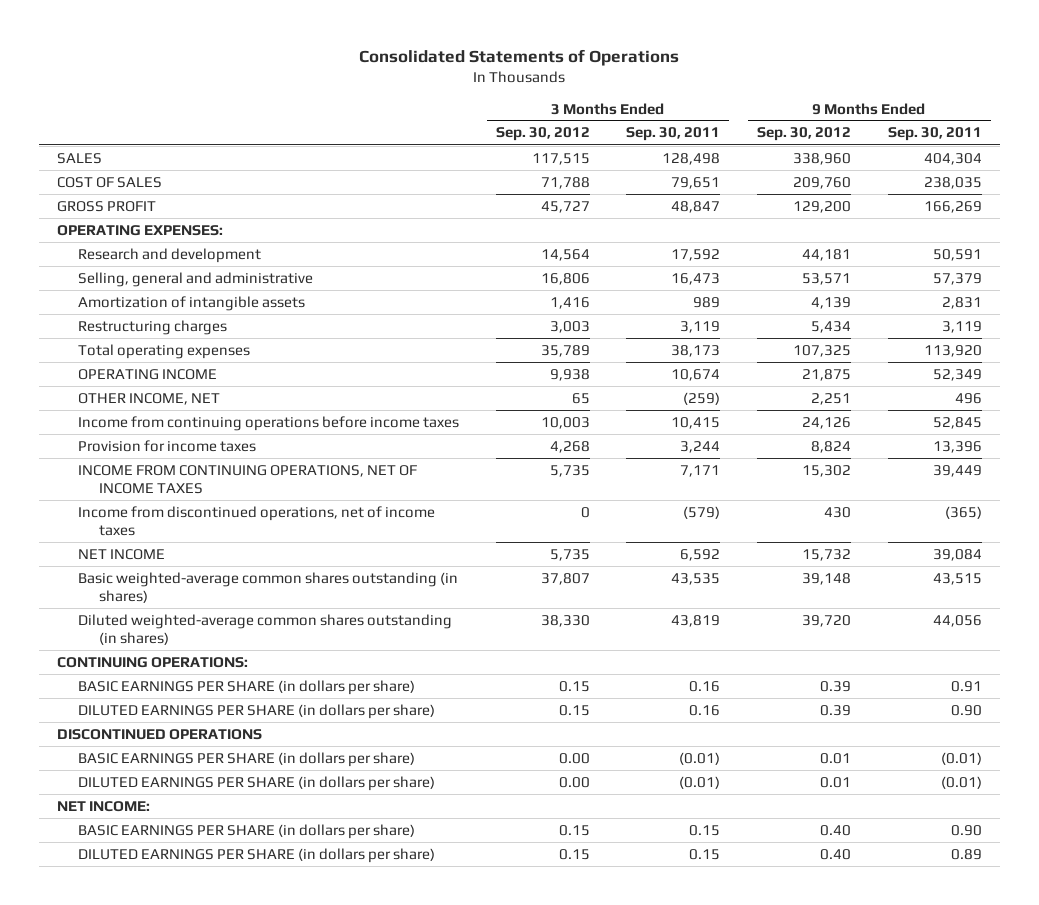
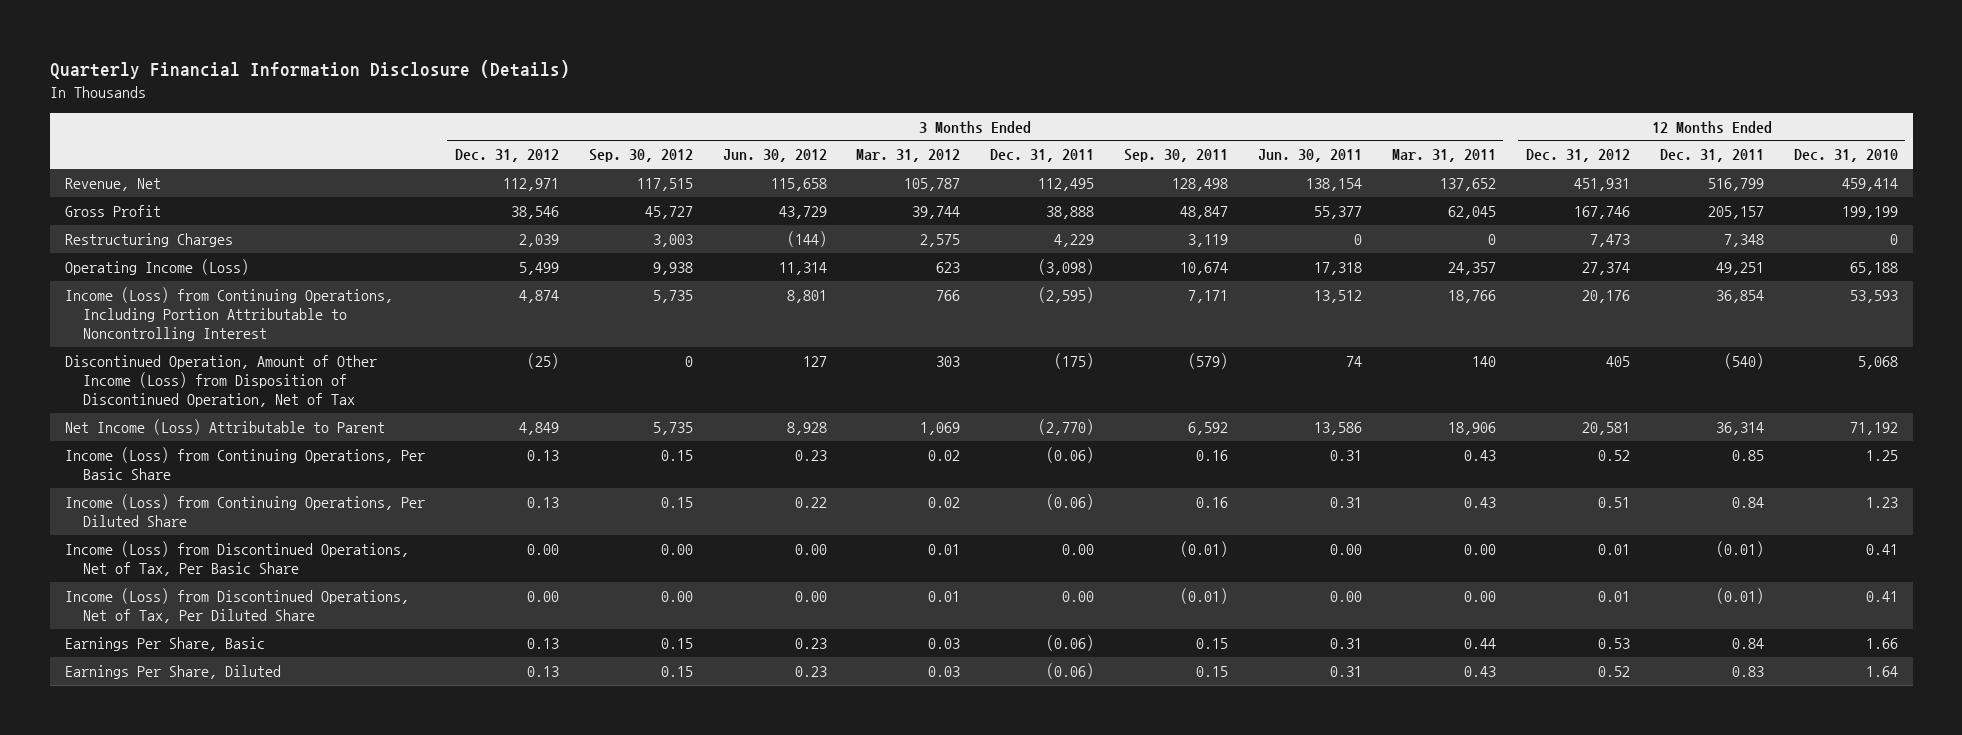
- Consolidated Statements of Operations
+ Quarterly Financial Information Disclosure (Details)
- | 3 Months Ended Sep. 30, 2012 | 3 Months Ended Sep. 30, 2011 | 9 Months Ended Sep. 30, 2012 | 9 Months Ended Sep. 30, 2011
+ | 3 Months Ended Dec. 31, 2012 | 3 Months Ended Sep. 30, 2012 | 3 Months Ended Jun. 30, 2012 | 3 Months Ended Mar. 31, 2012 | 3 Months Ended Dec. 31, 2011 | 3 Months Ended Sep. 30, 2011 | 3 Months Ended Jun. 30, 2011 | 3 Months Ended Mar. 31, 2011 | 12 Months Ended Dec. 31, 2012 | 12 Months Ended Dec. 31, 2011 | 12 Months Ended Dec. 31, 2010
- SALES | 117,515 | 128,498 | 338,960 | 404,304
- COST OF SALES | 71,788 | 79,651 | 209,760 | 238,035
- GROSS PROFIT | 45,727 | 48,847 | 129,200 | 166,269
- OPERATING EXPENSES:
- Research and development | 14,564 | 17,592 | 44,181 | 50,591
- Selling, general and administrative | 16,806 | 16,473 | 53,571 | 57,379
- Amortization of intangible assets | 1,416 | 989 | 4,139 | 2,831
- Restructuring charges | 3,003 | 3,119 | 5,434 | 3,119
- Total operating expenses | 35,789 | 38,173 | 107,325 | 113,920
- OPERATING INCOME | 9,938 | 10,674 | 21,875 | 52,349
- OTHER INCOME, NET | 65 | (259) | 2,251 | 496
- Income from continuing operations before income taxes | 10,003 | 10,415 | 24,126 | 52,845
- Provision for income taxes | 4,268 | 3,244 | 8,824 | 13,396
- INCOME FROM CONTINUING OPERATIONS, NET OF INCOME TAXES | 5,735 | 7,171 | 15,302 | 39,449
- Income from discontinued operations, net of income taxes | 0 | (579) | 430 | (365)
- NET INCOME | 5,735 | 6,592 | 15,732 | 39,084
- Basic weighted-average common shares outstanding (in shares) | 37,807 | 43,535 | 39,148 | 43,515
- Diluted weighted-average common shares outstanding (in shares) | 38,330 | 43,819 | 39,720 | 44,056
- CONTINUING OPERATIONS:
- BASIC EARNINGS PER SHARE (in dollars per share) | 0.15 | 0.16 | 0.39 | 0.91
- DILUTED EARNINGS PER SHARE (in dollars per share) | 0.15 | 0.16 | 0.39 | 0.90
- DISCONTINUED OPERATIONS
- BASIC EARNINGS PER SHARE (in dollars per share) | 0.00 | (0.01) | 0.01 | (0.01)
- DILUTED EARNINGS PER SHARE (in dollars per share) | 0.00 | (0.01) | 0.01 | (0.01)
- NET INCOME:
- BASIC EARNINGS PER SHARE (in dollars per share) | 0.15 | 0.15 | 0.40 | 0.90
- DILUTED EARNINGS PER SHARE (in dollars per share) | 0.15 | 0.15 | 0.40 | 0.89
+ Revenue, Net | 112,971 | 117,515 | 115,658 | 105,787 | 112,495 | 128,498 | 138,154 | 137,652 | 451,931 | 516,799 | 459,414
+ Gross Profit | 38,546 | 45,727 | 43,729 | 39,744 | 38,888 | 48,847 | 55,377 | 62,045 | 167,746 | 205,157 | 199,199
+ Restructuring Charges | 2,039 | 3,003 | (144) | 2,575 | 4,229 | 3,119 | 0 | 0 | 7,473 | 7,348 | 0
+ Operating Income (Loss) | 5,499 | 9,938 | 11,314 | 623 | (3,098) | 10,674 | 17,318 | 24,357 | 27,374 | 49,251 | 65,188
+ Income (Loss) from Continuing Operations, Including Portion Attributable to Noncontrolling Interest | 4,874 | 5,735 | 8,801 | 766 | (2,595) | 7,171 | 13,512 | 18,766 | 20,176 | 36,854 | 53,593
+ Discontinued Operation, Amount of Other Income (Loss) from Disposition of Discontinued Operation, Net of Tax | (25) | 0 | 127 | 303 | (175) | (579) | 74 | 140 | 405 | (540) | 5,068
+ Net Income (Loss) Attributable to Parent | 4,849 | 5,735 | 8,928 | 1,069 | (2,770) | 6,592 | 13,586 | 18,906 | 20,581 | 36,314 | 71,192
+ Income (Loss) from Continuing Operations, Per Basic Share | 0.13 | 0.15 | 0.23 | 0.02 | (0.06) | 0.16 | 0.31 | 0.43 | 0.52 | 0.85 | 1.25
+ Income (Loss) from Continuing Operations, Per Diluted Share | 0.13 | 0.15 | 0.22 | 0.02 | (0.06) | 0.16 | 0.31 | 0.43 | 0.51 | 0.84 | 1.23
+ Income (Loss) from Discontinued Operations, Net of Tax, Per Basic Share | 0.00 | 0.00 | 0.00 | 0.01 | 0.00 | (0.01) | 0.00 | 0.00 | 0.01 | (0.01) | 0.41
+ Income (Loss) from Discontinued Operations, Net of Tax, Per Diluted Share | 0.00 | 0.00 | 0.00 | 0.01 | 0.00 | (0.01) | 0.00 | 0.00 | 0.01 | (0.01) | 0.41
+ Earnings Per Share, Basic | 0.13 | 0.15 | 0.23 | 0.03 | (0.06) | 0.15 | 0.31 | 0.44 | 0.53 | 0.84 | 1.66
+ Earnings Per Share, Diluted | 0.13 | 0.15 | 0.23 | 0.03 | (0.06) | 0.15 | 0.31 | 0.43 | 0.52 | 0.83 | 1.64

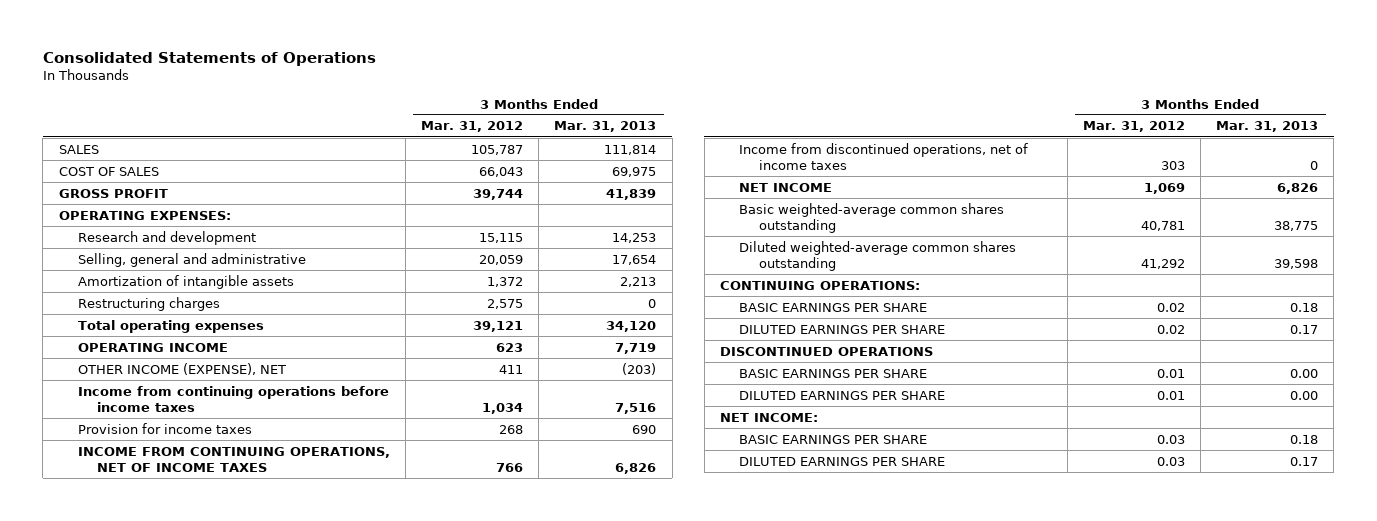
- Quarterly Financial Information Disclosure (Details)
+ Consolidated Statements of Operations
- | 3 Months Ended Dec. 31, 2012 | 3 Months Ended Sep. 30, 2012 | 3 Months Ended Jun. 30, 2012 | 3 Months Ended Mar. 31, 2012 | 3 Months Ended Dec. 31, 2011 | 3 Months Ended Sep. 30, 2011 | 3 Months Ended Jun. 30, 2011 | 3 Months Ended Mar. 31, 2011 | 12 Months Ended Dec. 31, 2012 | 12 Months Ended Dec. 31, 2011 | 12 Months Ended Dec. 31, 2010
+ | 3 Months Ended Mar. 31, 2012 | 3 Months Ended Mar. 31, 2013
- Revenue, Net | 112,971 | 117,515 | 115,658 | 105,787 | 112,495 | 128,498 | 138,154 | 137,652 | 451,931 | 516,799 | 459,414
- Gross Profit | 38,546 | 45,727 | 43,729 | 39,744 | 38,888 | 48,847 | 55,377 | 62,045 | 167,746 | 205,157 | 199,199
- Restructuring Charges | 2,039 | 3,003 | (144) | 2,575 | 4,229 | 3,119 | 0 | 0 | 7,473 | 7,348 | 0
- Operating Income (Loss) | 5,499 | 9,938 | 11,314 | 623 | (3,098) | 10,674 | 17,318 | 24,357 | 27,374 | 49,251 | 65,188
- Income (Loss) from Continuing Operations, Including Portion Attributable to Noncontrolling Interest | 4,874 | 5,735 | 8,801 | 766 | (2,595) | 7,171 | 13,512 | 18,766 | 20,176 | 36,854 | 53,593
- Discontinued Operation, Amount of Other Income (Loss) from Disposition of Discontinued Operation, Net of Tax | (25) | 0 | 127 | 303 | (175) | (579) | 74 | 140 | 405 | (540) | 5,068
- Net Income (Loss) Attributable to Parent | 4,849 | 5,735 | 8,928 | 1,069 | (2,770) | 6,592 | 13,586 | 18,906 | 20,581 | 36,314 | 71,192
- Income (Loss) from Continuing Operations, Per Basic Share | 0.13 | 0.15 | 0.23 | 0.02 | (0.06) | 0.16 | 0.31 | 0.43 | 0.52 | 0.85 | 1.25
- Income (Loss) from Continuing Operations, Per Diluted Share | 0.13 | 0.15 | 0.22 | 0.02 | (0.06) | 0.16 | 0.31 | 0.43 | 0.51 | 0.84 | 1.23
- Income (Loss) from Discontinued Operations, Net of Tax, Per Basic Share | 0.00 | 0.00 | 0.00 | 0.01 | 0.00 | (0.01) | 0.00 | 0.00 | 0.01 | (0.01) | 0.41
- Income (Loss) from Discontinued Operations, Net of Tax, Per Diluted Share | 0.00 | 0.00 | 0.00 | 0.01 | 0.00 | (0.01) | 0.00 | 0.00 | 0.01 | (0.01) | 0.41
- Earnings Per Share, Basic | 0.13 | 0.15 | 0.23 | 0.03 | (0.06) | 0.15 | 0.31 | 0.44 | 0.53 | 0.84 | 1.66
- Earnings Per Share, Diluted | 0.13 | 0.15 | 0.23 | 0.03 | (0.06) | 0.15 | 0.31 | 0.43 | 0.52 | 0.83 | 1.64
+ SALES | 105,787 | 111,814
+ COST OF SALES | 66,043 | 69,975
+ GROSS PROFIT | 39,744 | 41,839
+ OPERATING EXPENSES:
+ Research and development | 15,115 | 14,253
+ Selling, general and administrative | 20,059 | 17,654
+ Amortization of intangible assets | 1,372 | 2,213
+ Restructuring charges | 2,575 | 0
+ Total operating expenses | 39,121 | 34,120
+ OPERATING INCOME | 623 | 7,719
+ OTHER INCOME (EXPENSE), NET | 411 | (203)
+ Income from continuing operations before income taxes | 1,034 | 7,516
+ Provision for income taxes | 268 | 690
+ INCOME FROM CONTINUING OPERATIONS, NET OF INCOME TAXES | 766 | 6,826
+ Income from discontinued operations, net of income taxes | 303 | 0
+ NET INCOME | 1,069 | 6,826
+ Basic weighted-average common shares outstanding | 40,781 | 38,775
+ Diluted weighted-average common shares outstanding | 41,292 | 39,598
+ CONTINUING OPERATIONS:
+ BASIC EARNINGS PER SHARE | 0.02 | 0.18
+ DILUTED EARNINGS PER SHARE | 0.02 | 0.17
+ DISCONTINUED OPERATIONS
+ BASIC EARNINGS PER SHARE | 0.01 | 0.00
+ DILUTED EARNINGS PER SHARE | 0.01 | 0.00
+ NET INCOME:
+ BASIC EARNINGS PER SHARE | 0.03 | 0.18
+ DILUTED EARNINGS PER SHARE | 0.03 | 0.17

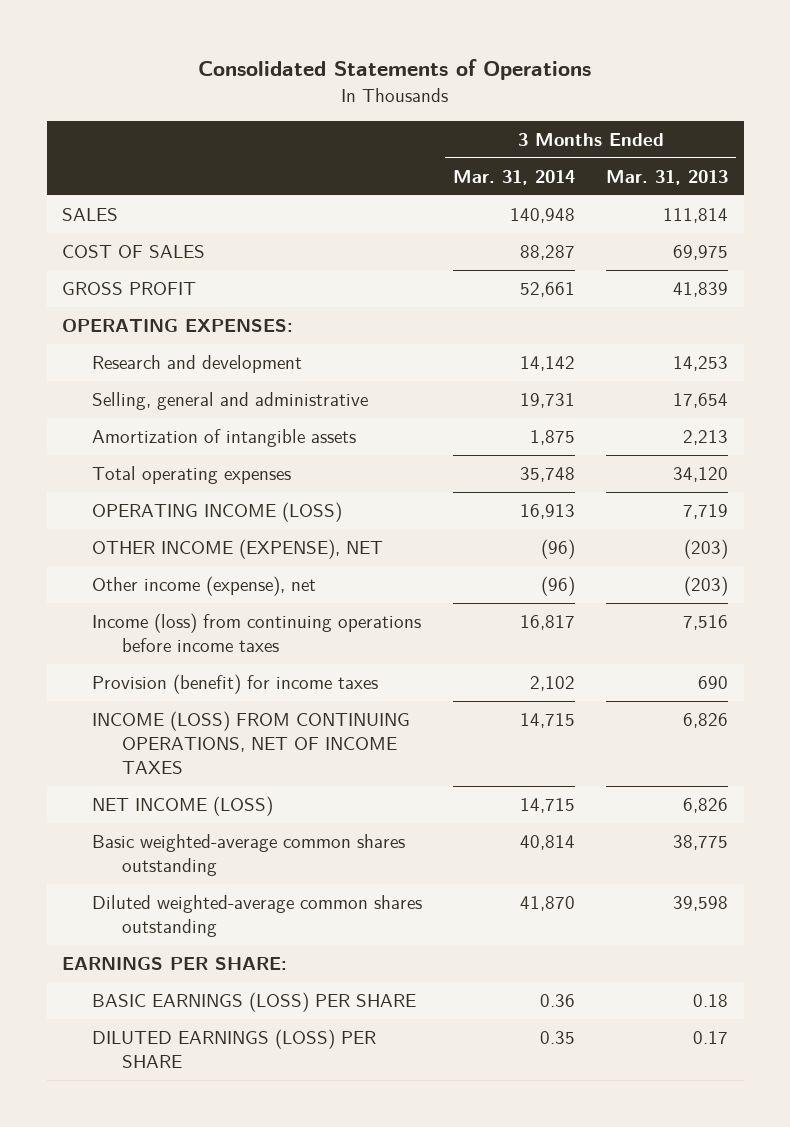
- | 3 Months Ended Mar. 31, 2012 | 3 Months Ended Mar. 31, 2013
+ | 3 Months Ended Mar. 31, 2014 | 3 Months Ended Mar. 31, 2013
- Restructuring charges | 2,575 | 0
- OPERATING INCOME | 623 | 7,719
+ OPERATING INCOME (LOSS) | 16,913 | 7,719
- Income from continuing operations before income taxes | 1,034 | 7,516
- Provision for income taxes | 268 | 690
- INCOME FROM CONTINUING OPERATIONS, NET OF INCOME TAXES | 766 | 6,826
- Income from discontinued operations, net of income taxes | 303 | 0
- NET INCOME | 1,069 | 6,826
+ Other income (expense), net | (96) | (203)
+ Income (loss) from continuing operations before income taxes | 16,817 | 7,516
+ Provision (benefit) for income taxes | 2,102 | 690
+ INCOME (LOSS) FROM CONTINUING OPERATIONS, NET OF INCOME TAXES | 14,715 | 6,826
+ NET INCOME (LOSS) | 14,715 | 6,826
- CONTINUING OPERATIONS:
- BASIC EARNINGS PER SHARE | 0.02 | 0.18
- DILUTED EARNINGS PER SHARE | 0.02 | 0.17
- DISCONTINUED OPERATIONS
- BASIC EARNINGS PER SHARE | 0.01 | 0.00
- DILUTED EARNINGS PER SHARE | 0.01 | 0.00
- NET INCOME:
- BASIC EARNINGS PER SHARE | 0.03 | 0.18
- DILUTED EARNINGS PER SHARE | 0.03 | 0.17
+ EARNINGS PER SHARE:
+ BASIC EARNINGS (LOSS) PER SHARE | 0.36 | 0.18
+ DILUTED EARNINGS (LOSS) PER SHARE | 0.35 | 0.17

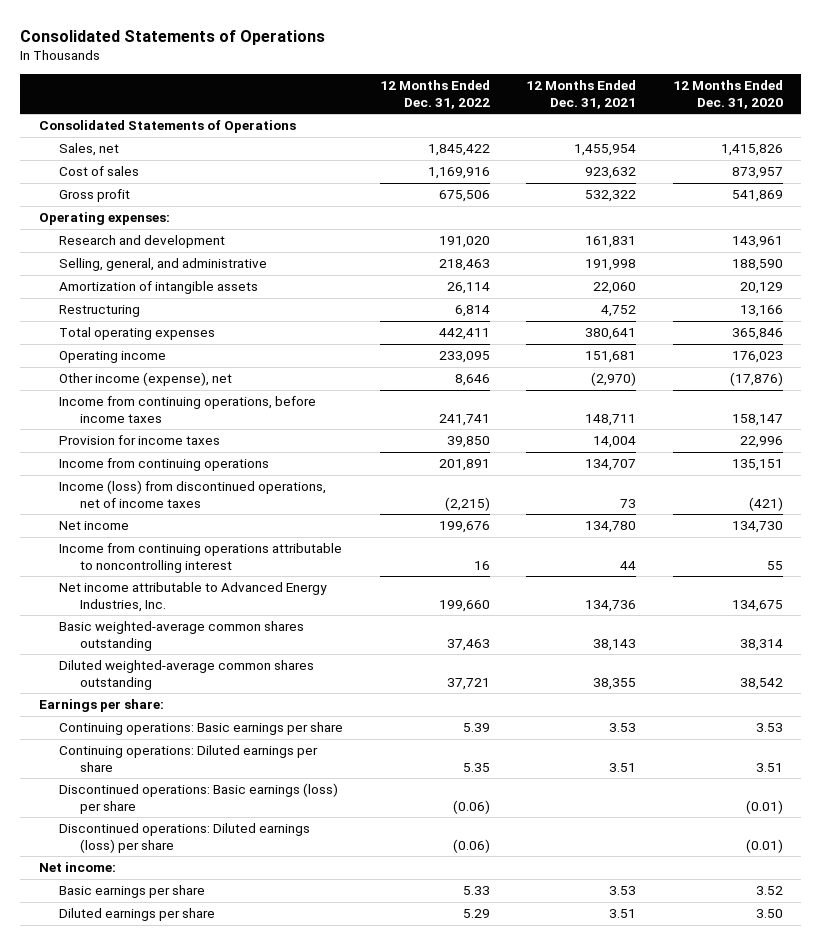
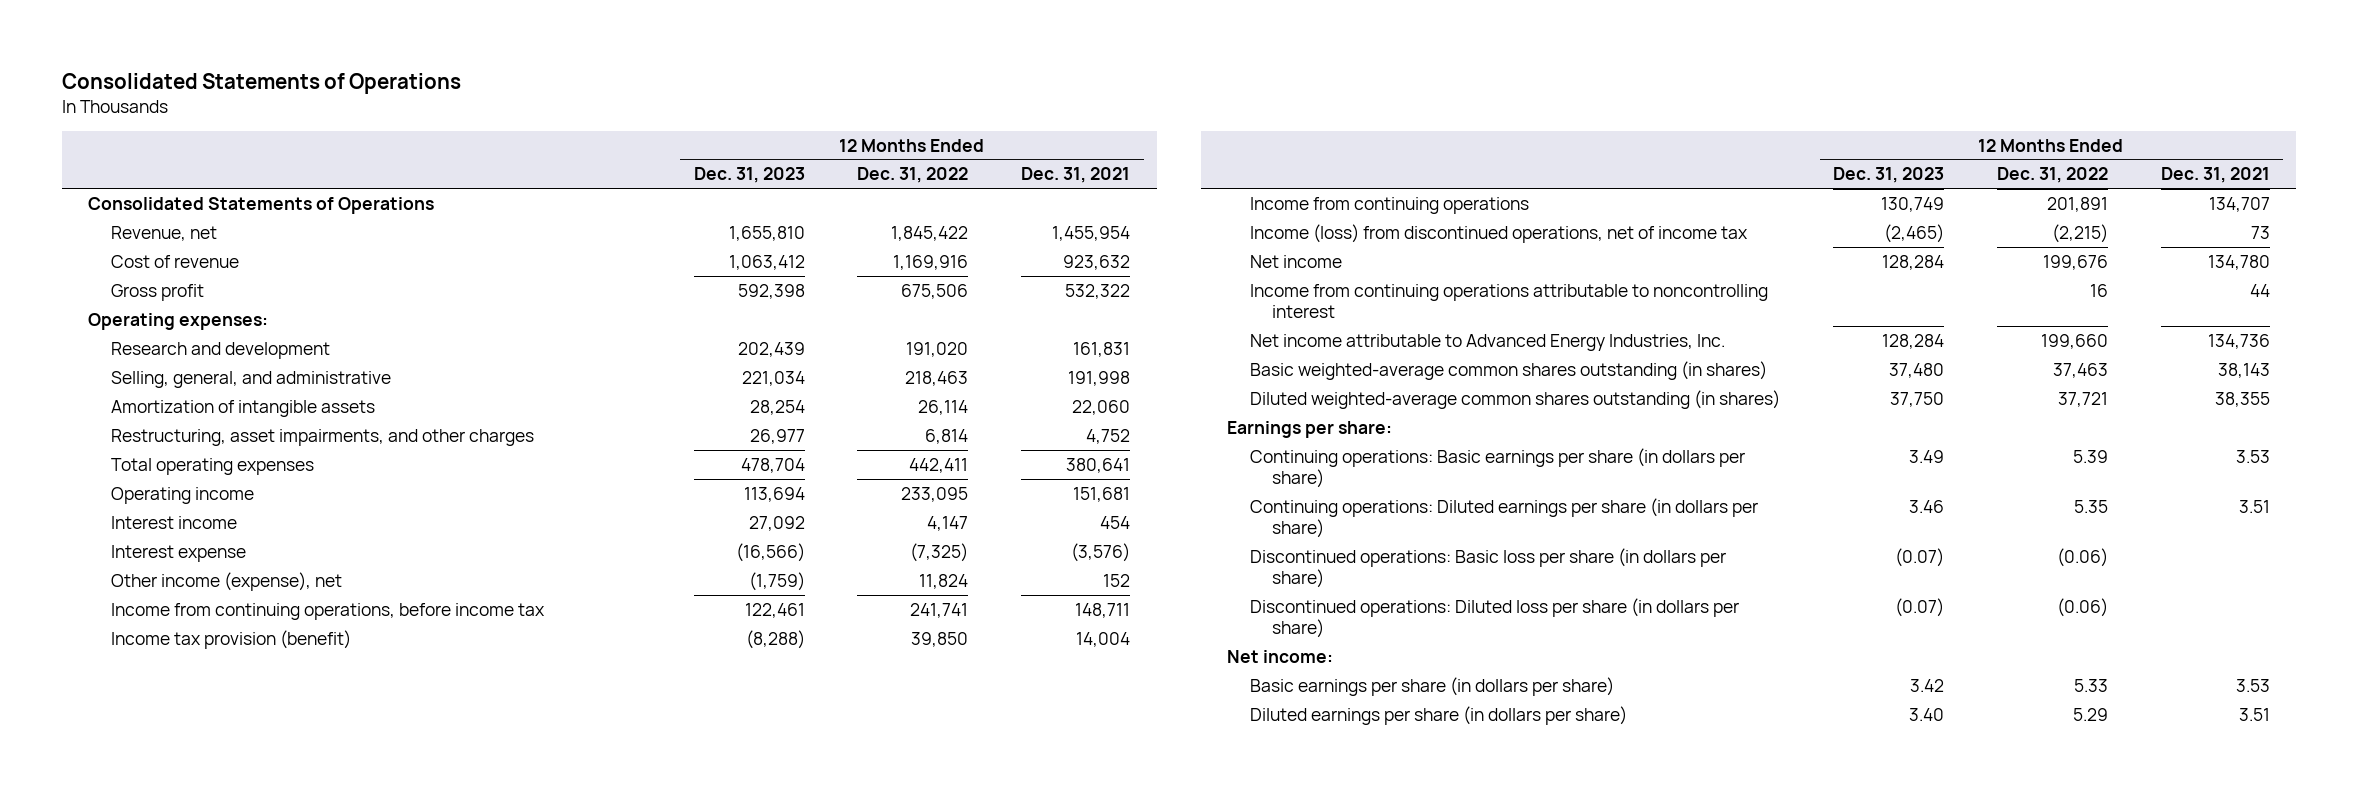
- | 12 Months Ended Dec. 31, 2022 | 12 Months Ended Dec. 31, 2021 | 12 Months Ended Dec. 31, 2020
+ | 12 Months Ended Dec. 31, 2023 | 12 Months Ended Dec. 31, 2022 | 12 Months Ended Dec. 31, 2021
- Sales, net | 1,845,422 | 1,455,954 | 1,415,826
- Cost of sales | 1,169,916 | 923,632 | 873,957
+ Revenue, net | 1,655,810 | 1,845,422 | 1,455,954
+ Cost of revenue | 1,063,412 | 1,169,916 | 923,632
- Restructuring | 6,814 | 4,752 | 13,166
+ Restructuring, asset impairments, and other charges | 26,977 | 6,814 | 4,752
- Other income (expense), net | 8,646 | (2,970) | (17,876)
- Income from continuing operations, before income taxes | 241,741 | 148,711 | 158,147
- Provision for income taxes | 39,850 | 14,004 | 22,996
+ Interest income | 27,092 | 4,147 | 454
+ Interest expense | (16,566) | (7,325) | (3,576)
+ Other income (expense), net | (1,759) | 11,824 | 152
+ Income from continuing operations, before income tax | 122,461 | 241,741 | 148,711
+ Income tax provision (benefit) | (8,288) | 39,850 | 14,004
- Income (loss) from discontinued operations, net of income taxes | (2,215) | 73 | (421)
+ Income (loss) from discontinued operations, net of income tax | (2,465) | (2,215) | 73
- Basic weighted-average common shares outstanding | 37,463 | 38,143 | 38,314
- Diluted weighted-average common shares outstanding | 37,721 | 38,355 | 38,542
+ Basic weighted-average common shares outstanding (in shares) | 37,480 | 37,463 | 38,143
+ Diluted weighted-average common shares outstanding (in shares) | 37,750 | 37,721 | 38,355
- Continuing operations: Basic earnings per share | 5.39 | 3.53 | 3.53
- Continuing operations: Diluted earnings per share | 5.35 | 3.51 | 3.51
- Discontinued operations: Basic earnings (loss) per share | (0.06) | | (0.01)
- Discontinued operations: Diluted earnings (loss) per share | (0.06) | | (0.01)
+ Continuing operations: Basic earnings per share (in dollars per share) | 3.49 | 5.39 | 3.53
+ Continuing operations: Diluted earnings per share (in dollars per share) | 3.46 | 5.35 | 3.51
+ Discontinued operations: Basic loss per share (in dollars per share) | (0.07) | (0.06) |
+ Discontinued operations: Diluted loss per share (in dollars per share) | (0.07) | (0.06) |
- Basic earnings per share | 5.33 | 3.53 | 3.52
- Diluted earnings per share | 5.29 | 3.51 | 3.50
+ Basic earnings per share (in dollars per share) | 3.42 | 5.33 | 3.53
+ Diluted earnings per share (in dollars per share) | 3.40 | 5.29 | 3.51

